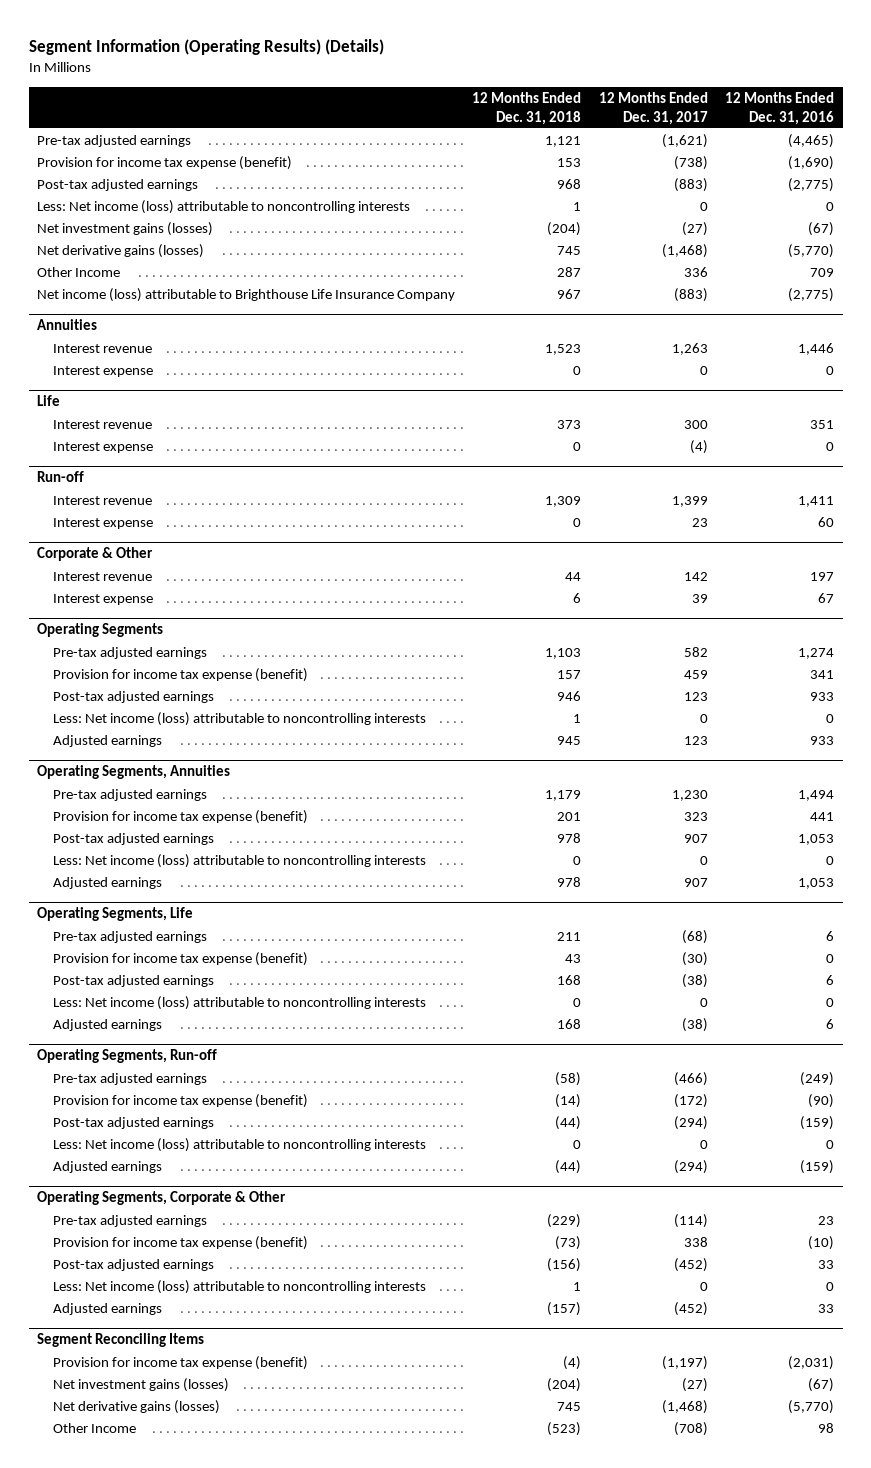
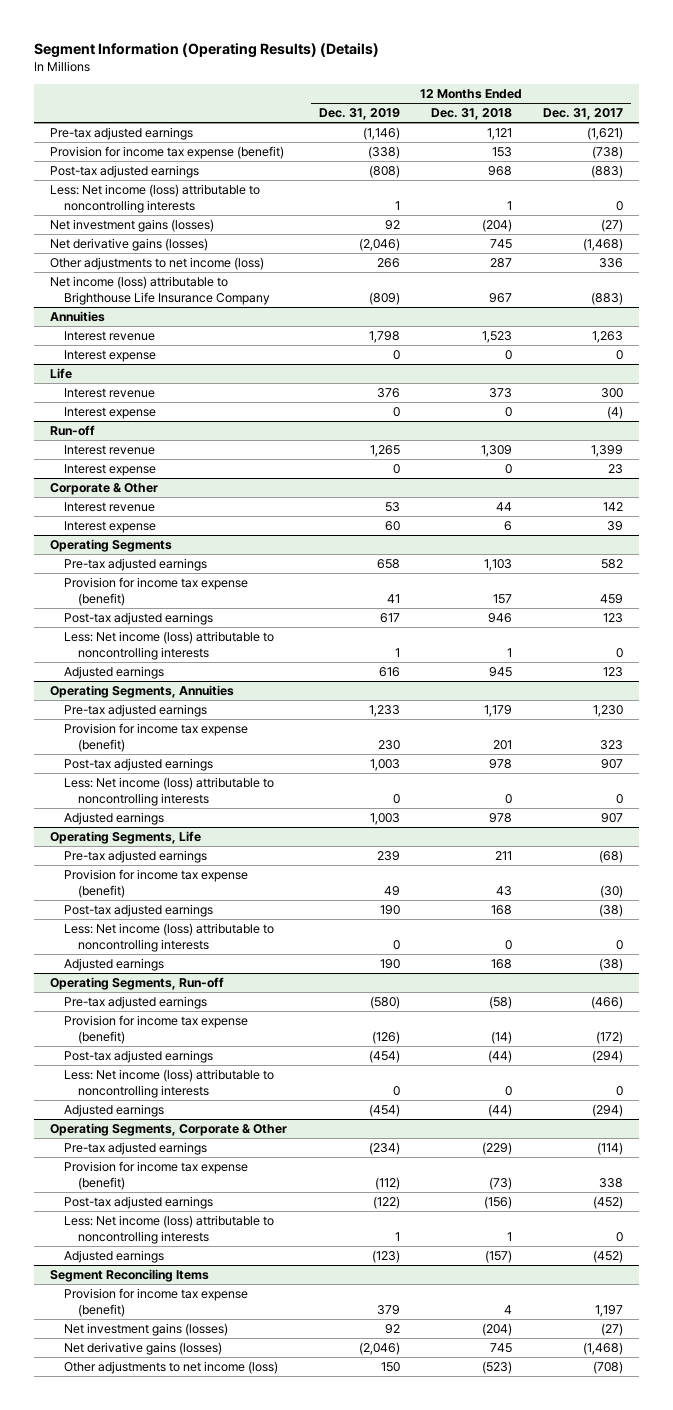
- | 12 Months Ended Dec. 31, 2018 | 12 Months Ended Dec. 31, 2017 | 12 Months Ended Dec. 31, 2016
+ | 12 Months Ended Dec. 31, 2019 | 12 Months Ended Dec. 31, 2018 | 12 Months Ended Dec. 31, 2017
- Other Income | 287 | 336 | 709
+ Other adjustments to net income (loss) | 266 | 287 | 336
@ Segment Reconciling Items
- Provision for income tax expense (benefit) | (4) | (1,197) | (2,031)
+ Provision for income tax expense (benefit) | 379 | 4 | 1,197
- Other Income | (523) | (708) | 98
+ Other adjustments to net income (loss) | 150 | (523) | (708)

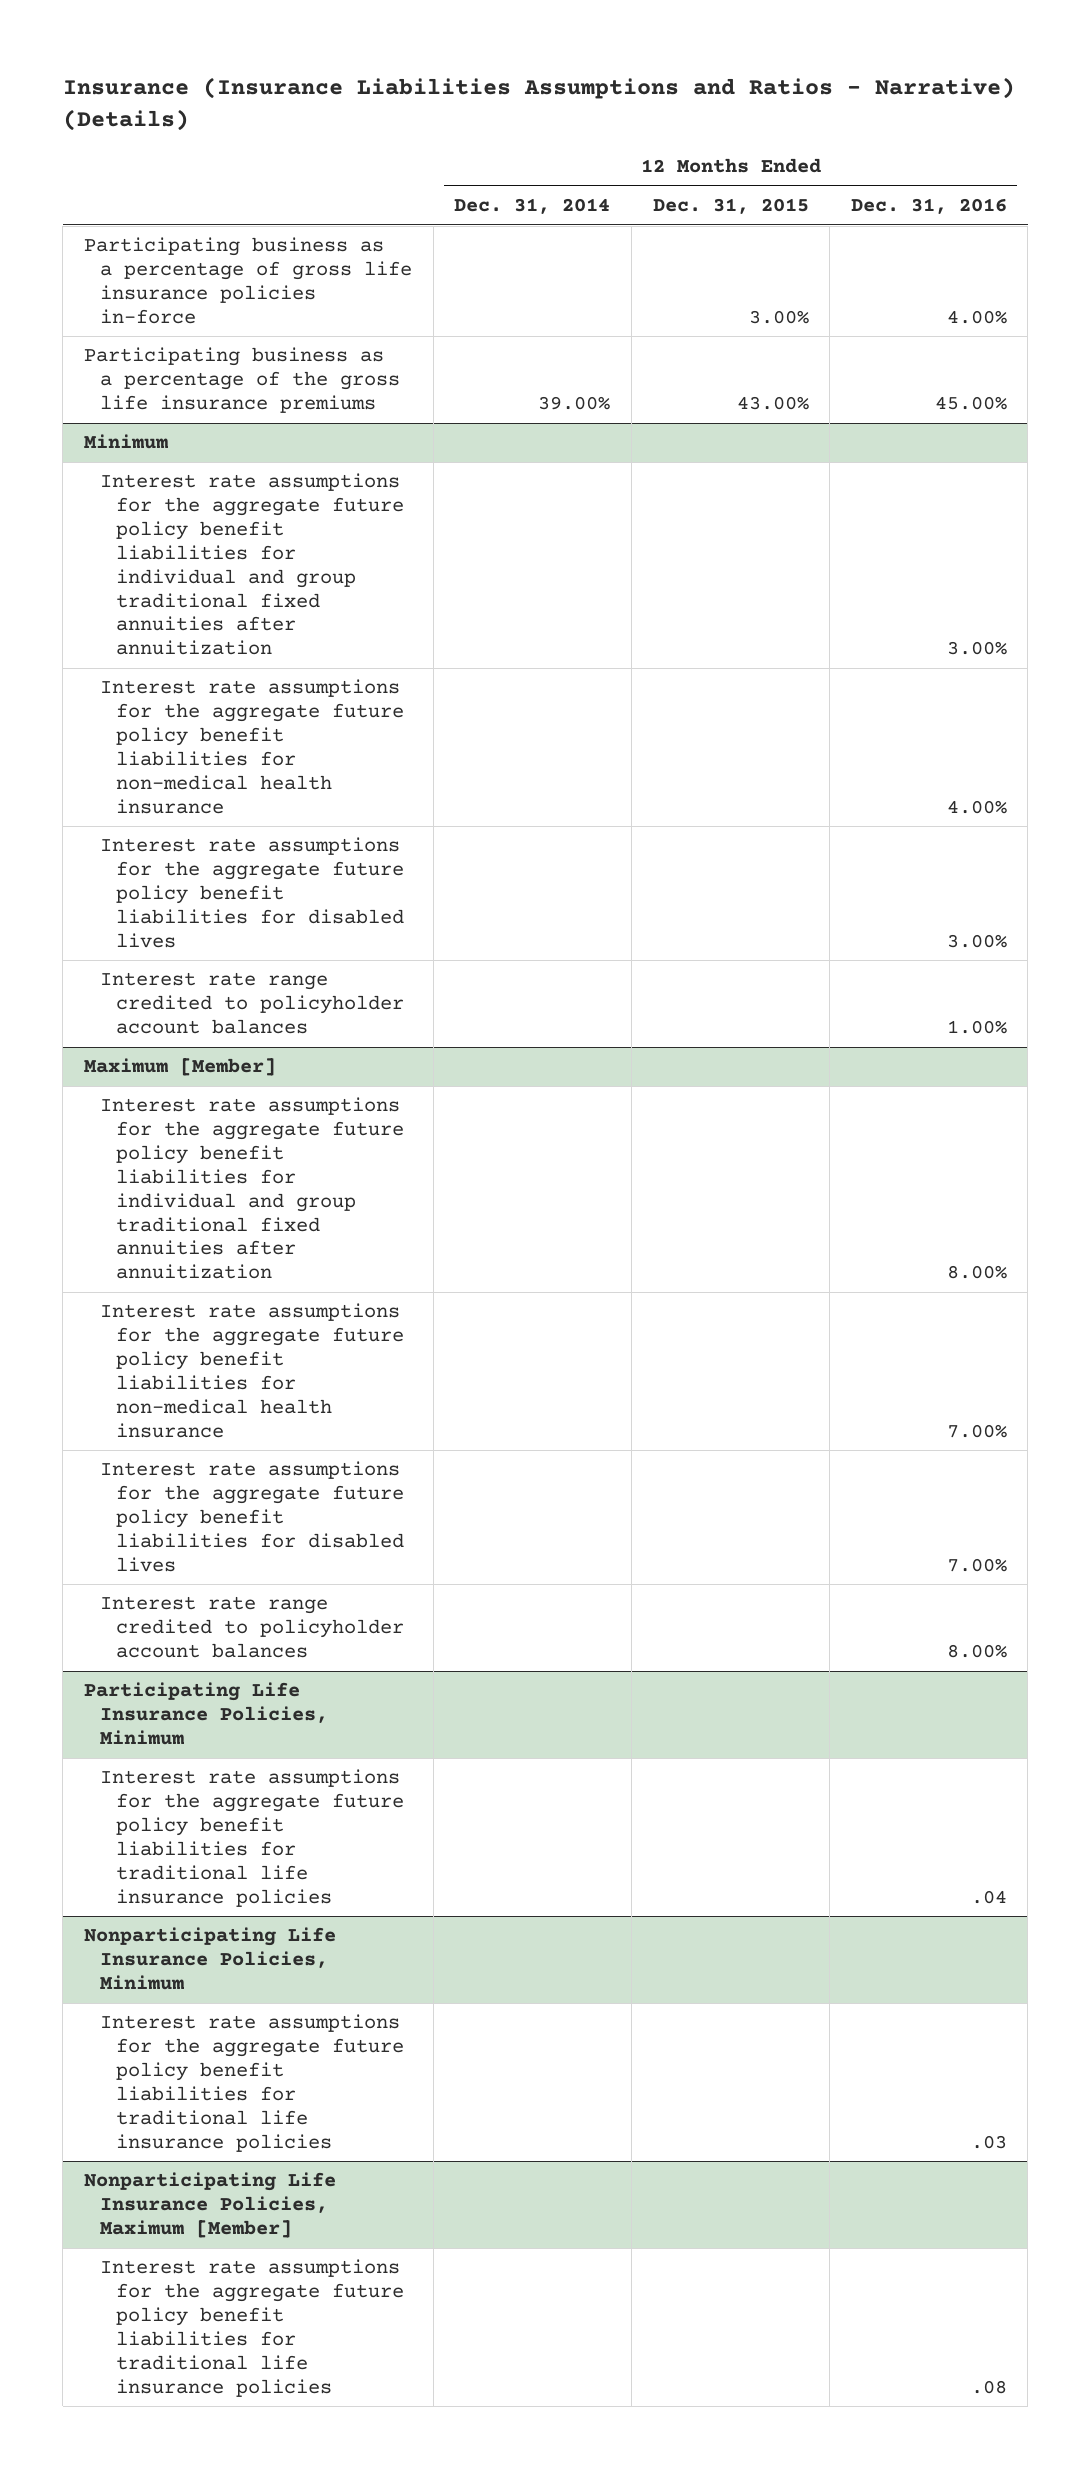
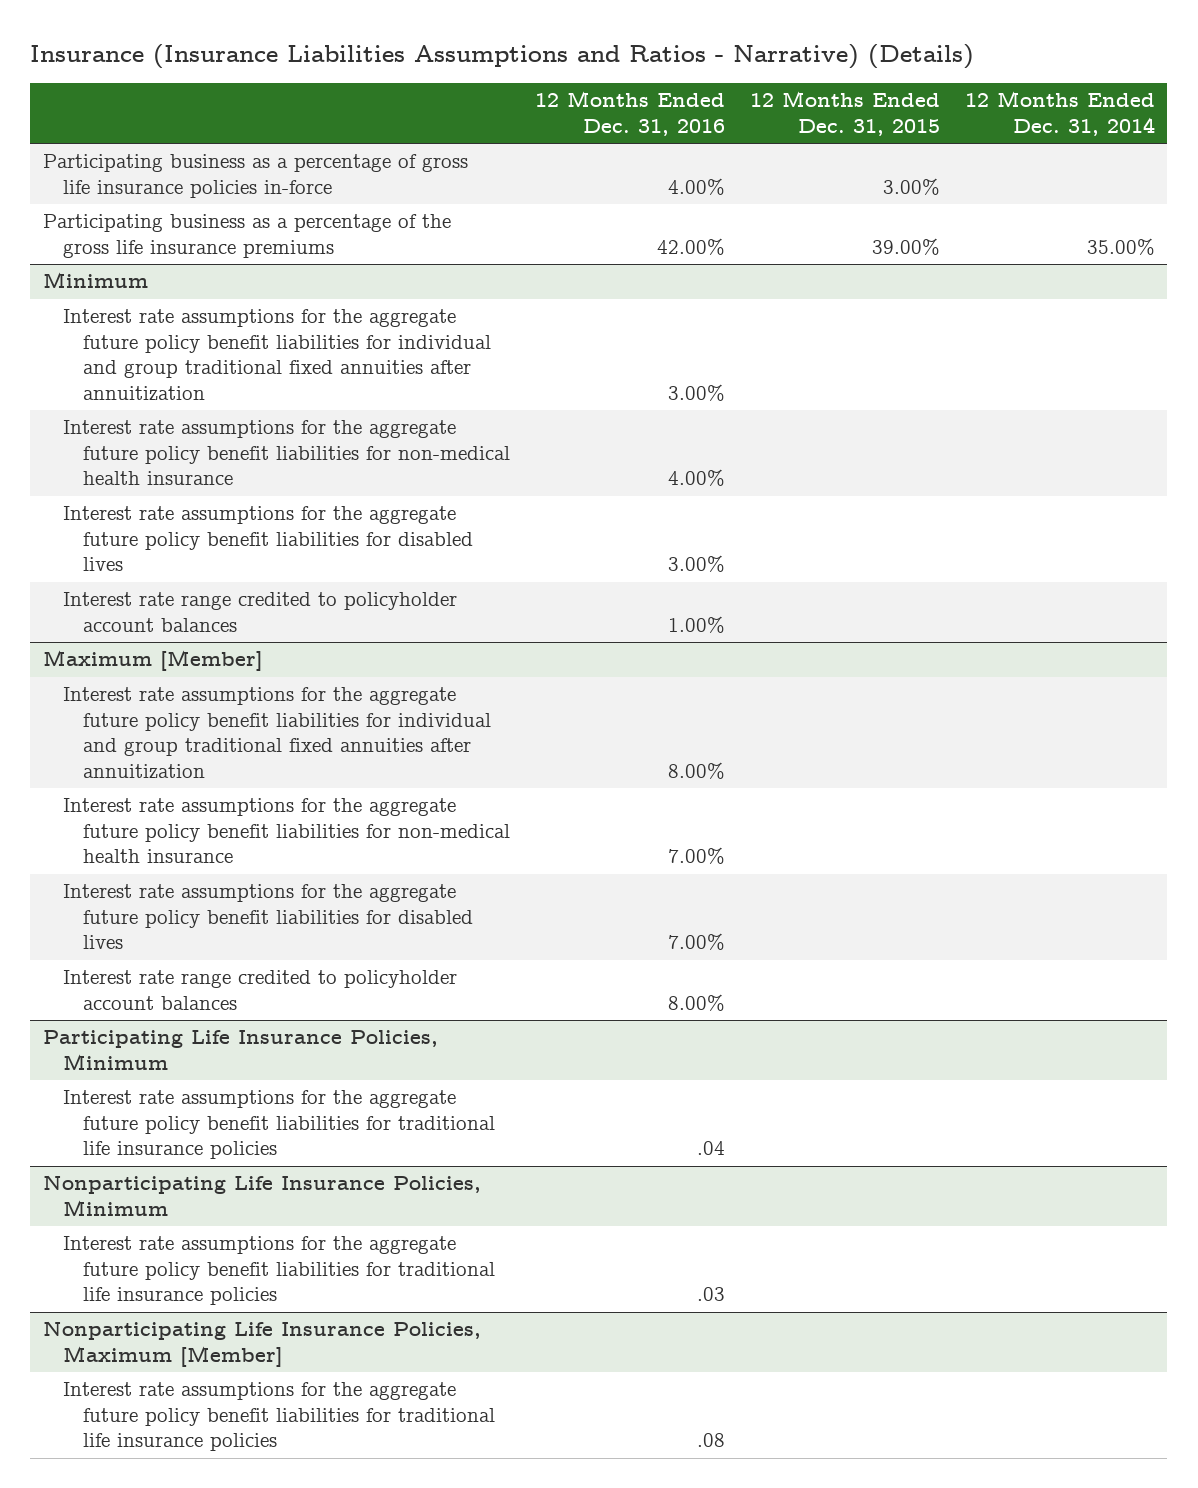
- | 12 Months Ended Dec. 31, 2014 | 12 Months Ended Dec. 31, 2015 | 12 Months Ended Dec. 31, 2016
+ | 12 Months Ended Dec. 31, 2016 | 12 Months Ended Dec. 31, 2015 | 12 Months Ended Dec. 31, 2014
- Participating business as a percentage of the gross life insurance premiums | 39.00% | 43.00% | 45.00%
+ Participating business as a percentage of the gross life insurance premiums | 42.00% | 39.00% | 35.00%

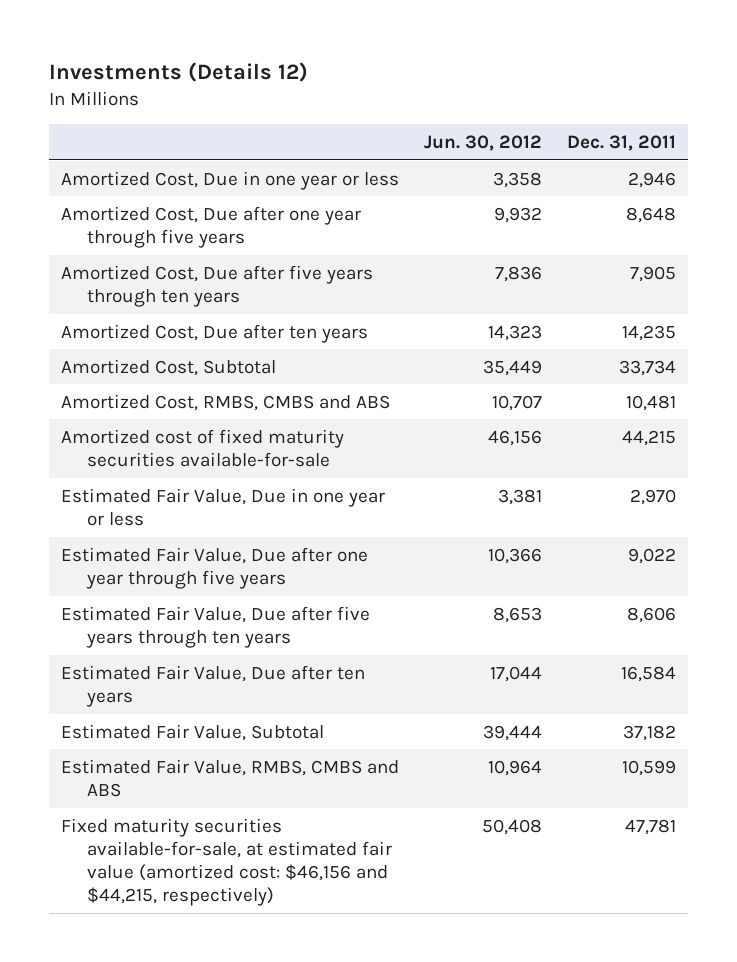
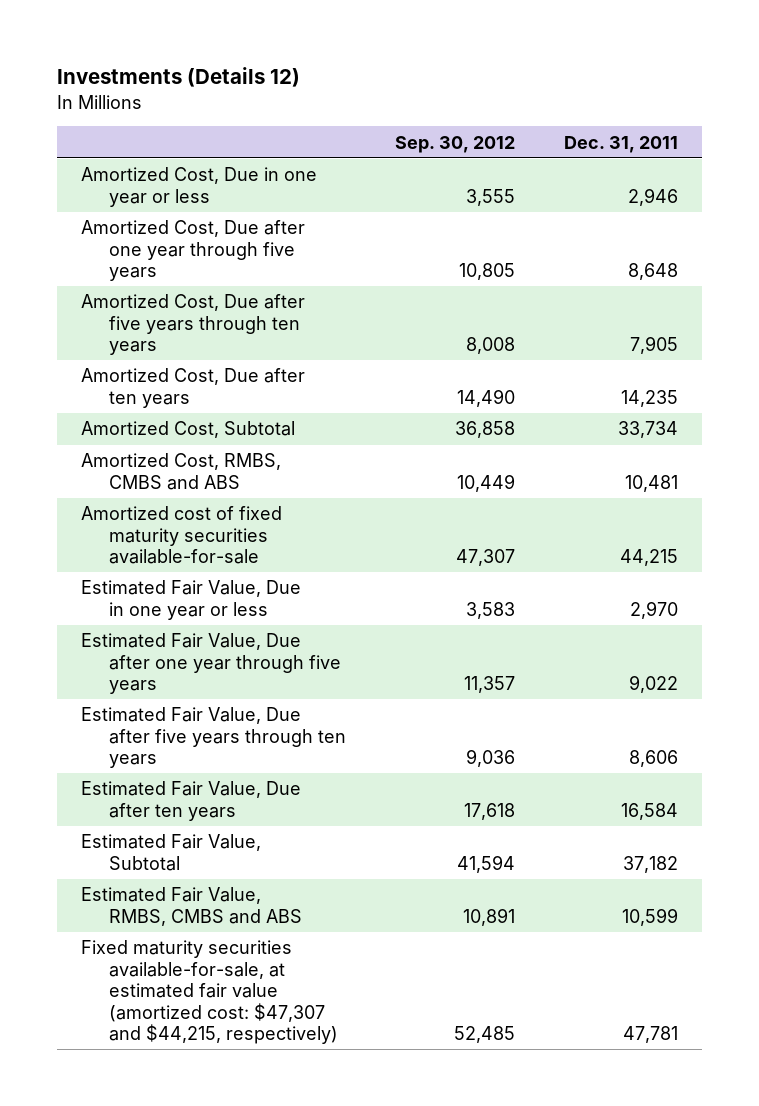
- | Jun. 30, 2012 | Dec. 31, 2011
+ | Sep. 30, 2012 | Dec. 31, 2011
- Fixed maturity securities available-for-sale, at estimated fair value (amortized cost: $46,156 and $44,215, respectively) | 50,408 | 47,781
+ Fixed maturity securities available-for-sale, at estimated fair value (amortized cost: $47,307 and $44,215, respectively) | 52,485 | 47,781

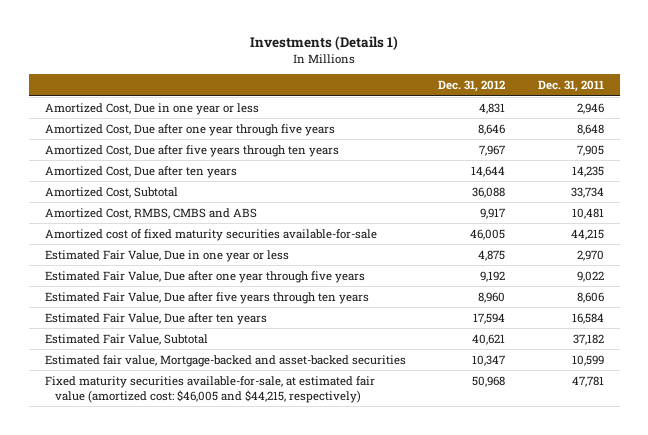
- Investments (Details 12)
+ Investments (Details 1)
- | Sep. 30, 2012 | Dec. 31, 2011
+ | Dec. 31, 2012 | Dec. 31, 2011
- Estimated Fair Value, RMBS, CMBS and ABS | 10,891 | 10,599
- Fixed maturity securities available-for-sale, at estimated fair value (amortized cost: $47,307 and $44,215, respectively) | 52,485 | 47,781
+ Estimated fair value, Mortgage-backed and asset-backed securities | 10,347 | 10,599
+ Fixed maturity securities available-for-sale, at estimated fair value (amortized cost: $46,005 and $44,215, respectively) | 50,968 | 47,781

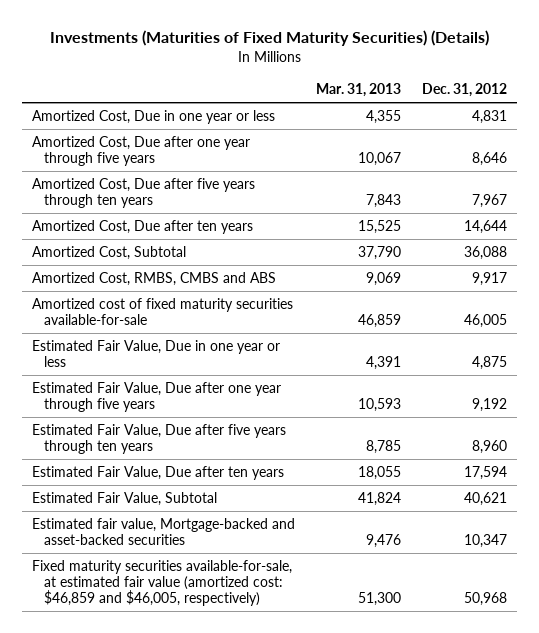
- Investments (Details 1)
+ Investments (Maturities of Fixed Maturity Securities) (Details)
- | Dec. 31, 2012 | Dec. 31, 2011
+ | Mar. 31, 2013 | Dec. 31, 2012
- Fixed maturity securities available-for-sale, at estimated fair value (amortized cost: $46,005 and $44,215, respectively) | 50,968 | 47,781
+ Fixed maturity securities available-for-sale, at estimated fair value (amortized cost: $46,859 and $46,005, respectively) | 51,300 | 50,968

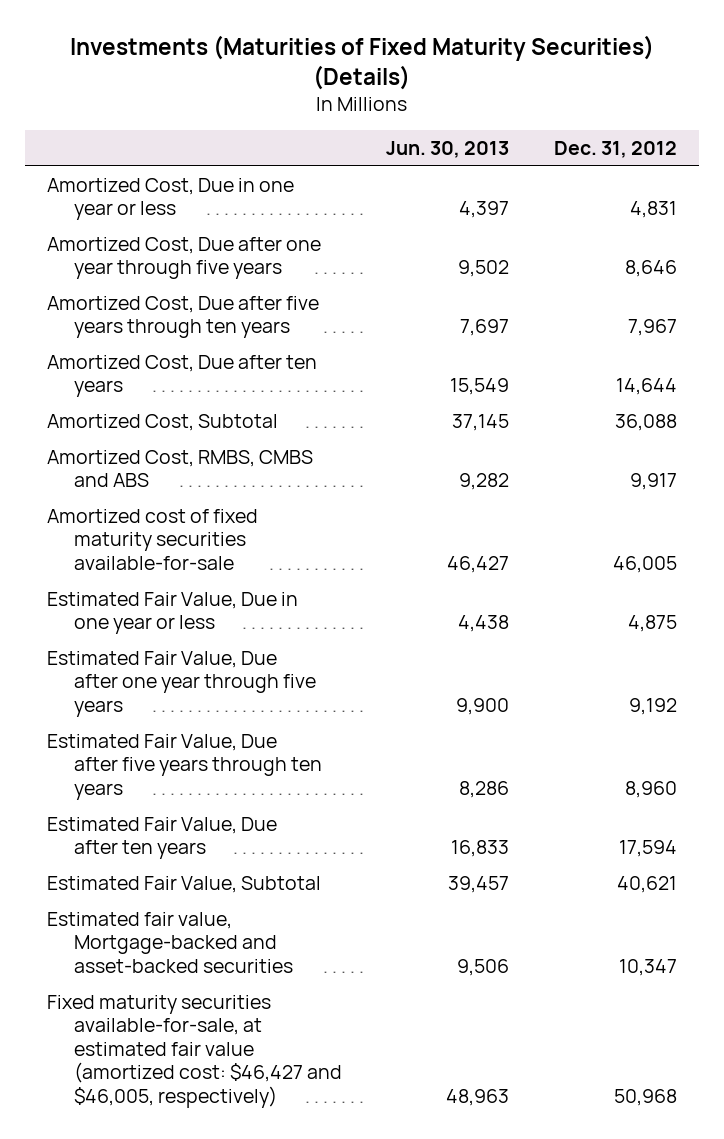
- | Mar. 31, 2013 | Dec. 31, 2012
+ | Jun. 30, 2013 | Dec. 31, 2012
- Fixed maturity securities available-for-sale, at estimated fair value (amortized cost: $46,859 and $46,005, respectively) | 51,300 | 50,968
+ Fixed maturity securities available-for-sale, at estimated fair value (amortized cost: $46,427 and $46,005, respectively) | 48,963 | 50,968

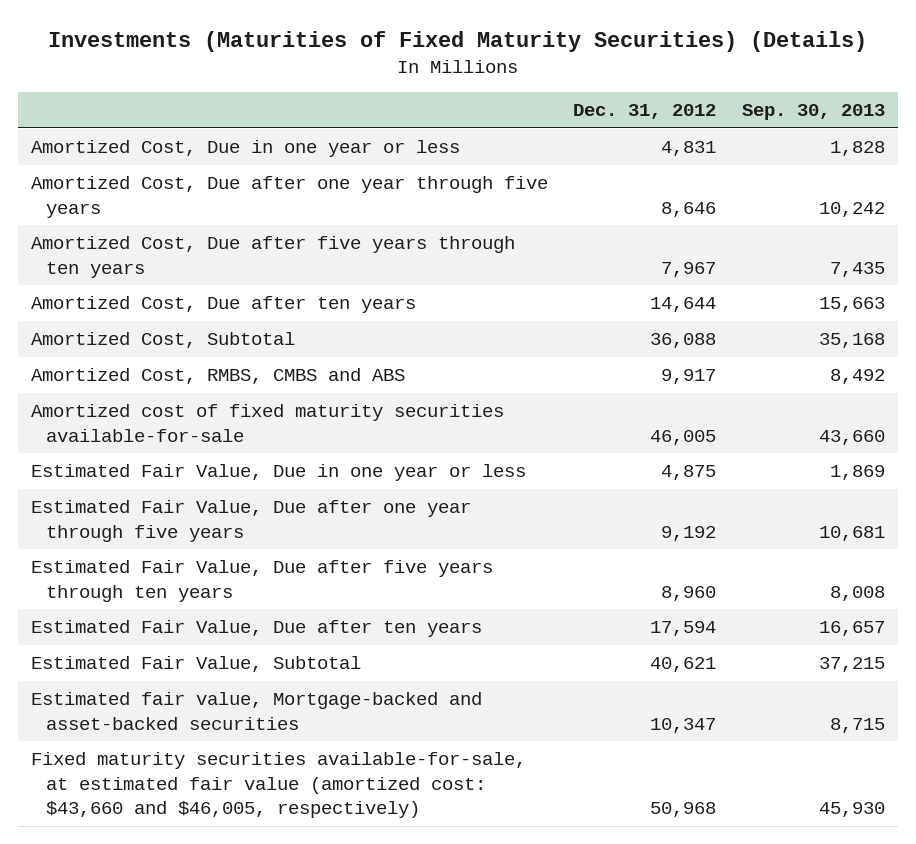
- | Jun. 30, 2013 | Dec. 31, 2012
+ | Dec. 31, 2012 | Sep. 30, 2013
- Fixed maturity securities available-for-sale, at estimated fair value (amortized cost: $46,427 and $46,005, respectively) | 48,963 | 50,968
+ Fixed maturity securities available-for-sale, at estimated fair value (amortized cost: $43,660 and $46,005, respectively) | 50,968 | 45,930

